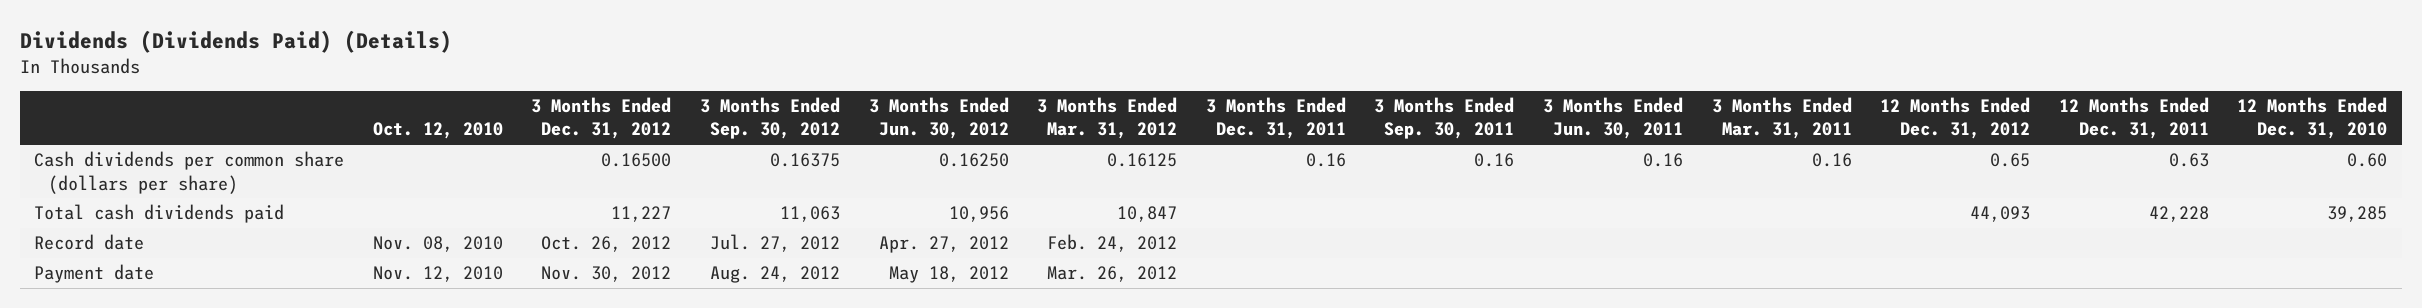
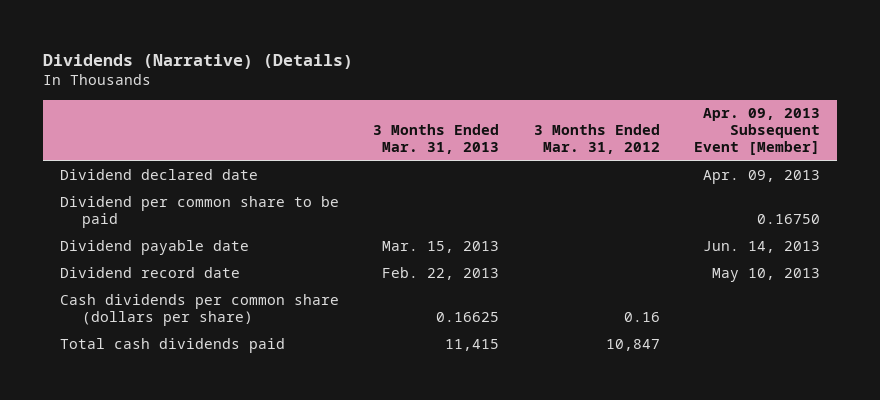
- Dividends (Dividends Paid) (Details)
+ Dividends (Narrative) (Details)
- | Oct. 12, 2010 | 3 Months Ended Dec. 31, 2012 | 3 Months Ended Sep. 30, 2012 | 3 Months Ended Jun. 30, 2012 | 3 Months Ended Mar. 31, 2012 | 3 Months Ended Dec. 31, 2011 | 3 Months Ended Sep. 30, 2011 | 3 Months Ended Jun. 30, 2011 | 3 Months Ended Mar. 31, 2011 | 12 Months Ended Dec. 31, 2012 | 12 Months Ended Dec. 31, 2011 | 12 Months Ended Dec. 31, 2010
+ | 3 Months Ended Mar. 31, 2013 | 3 Months Ended Mar. 31, 2012 | Apr. 09, 2013 Subsequent Event [Member]
- Cash dividends per common share (dollars per share) | | 0.16500 | 0.16375 | 0.16250 | 0.16125 | 0.16 | 0.16 | 0.16 | 0.16 | 0.65 | 0.63 | 0.60
+ Dividend declared date | | | Apr. 09, 2013
+ Dividend per common share to be paid | | | 0.16750
+ Dividend payable date | Mar. 15, 2013 | | Jun. 14, 2013
+ Dividend record date | Feb. 22, 2013 | | May 10, 2013
+ Cash dividends per common share (dollars per share) | 0.16625 | 0.16 |
- Record date | Nov. 08, 2010 | Oct. 26, 2012 | Jul. 27, 2012 | Apr. 27, 2012 | Feb. 24, 2012 | | | | | | |
- Payment date | Nov. 12, 2010 | Nov. 30, 2012 | Aug. 24, 2012 | May 18, 2012 | Mar. 26, 2012 | | | | | | |

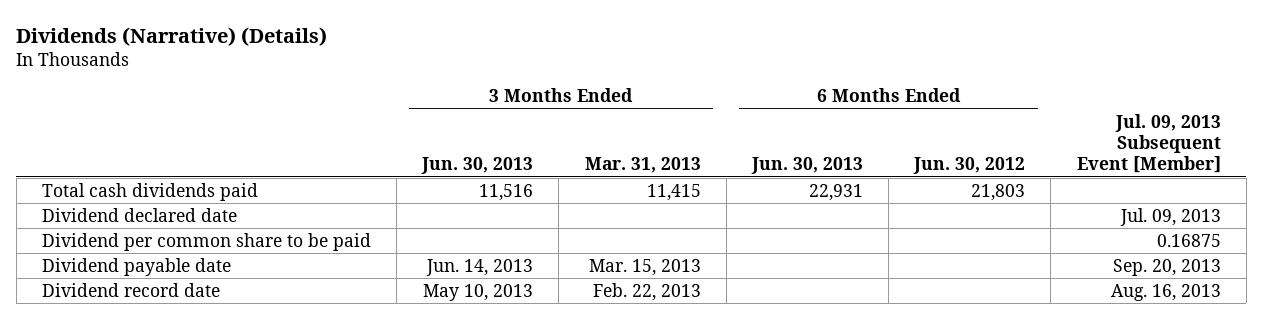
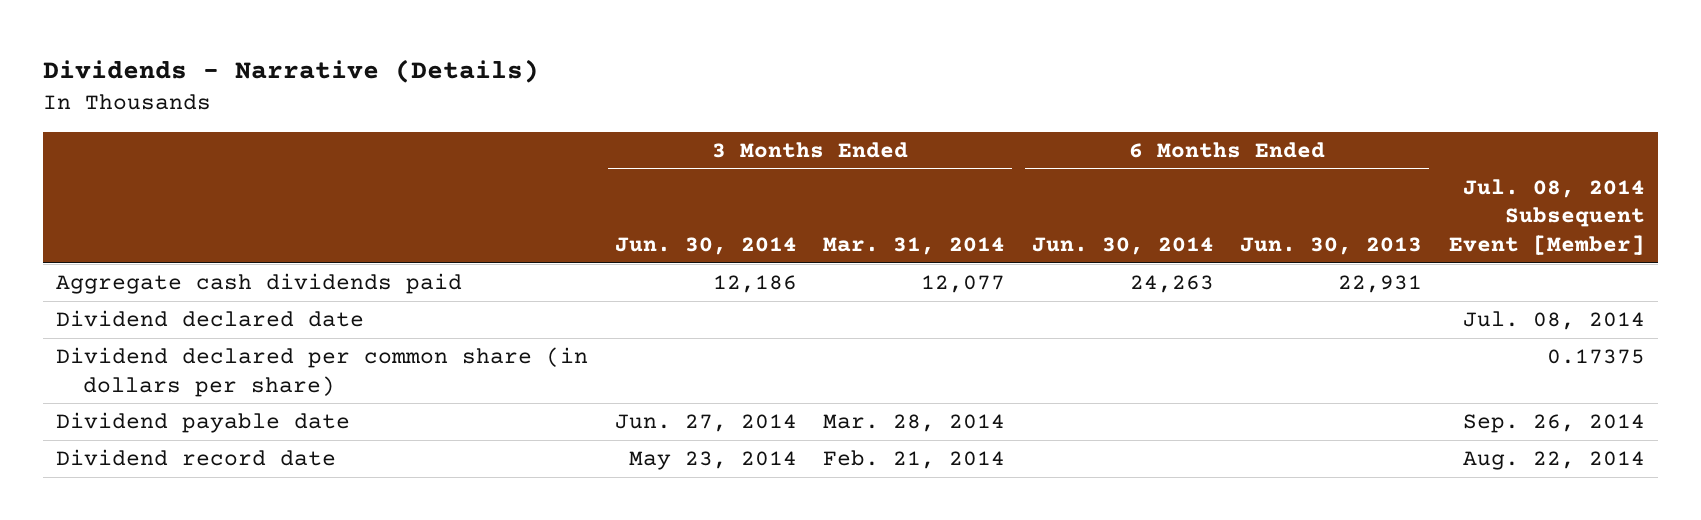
- Dividends (Narrative) (Details)
+ Dividends - Narrative (Details)
- | 3 Months Ended Jun. 30, 2013 | 3 Months Ended Mar. 31, 2013 | 6 Months Ended Jun. 30, 2013 | 6 Months Ended Jun. 30, 2012 | Jul. 09, 2013 Subsequent Event [Member]
+ | 3 Months Ended Jun. 30, 2014 | 3 Months Ended Mar. 31, 2014 | 6 Months Ended Jun. 30, 2014 | 6 Months Ended Jun. 30, 2013 | Jul. 08, 2014 Subsequent Event [Member]
- Total cash dividends paid | 11,516 | 11,415 | 22,931 | 21,803 |
+ Aggregate cash dividends paid | 12,186 | 12,077 | 24,263 | 22,931 |
- Dividend per common share to be paid | | | | | 0.16875
+ Dividend declared per common share (in dollars per share) | | | | | 0.17375

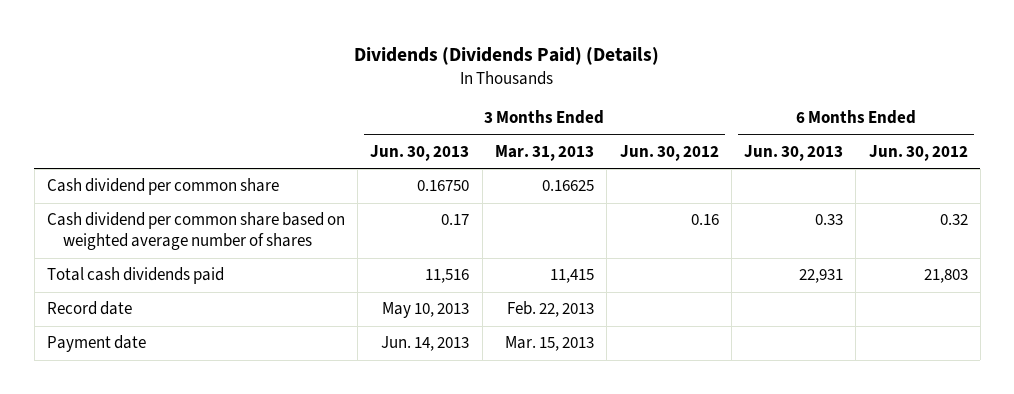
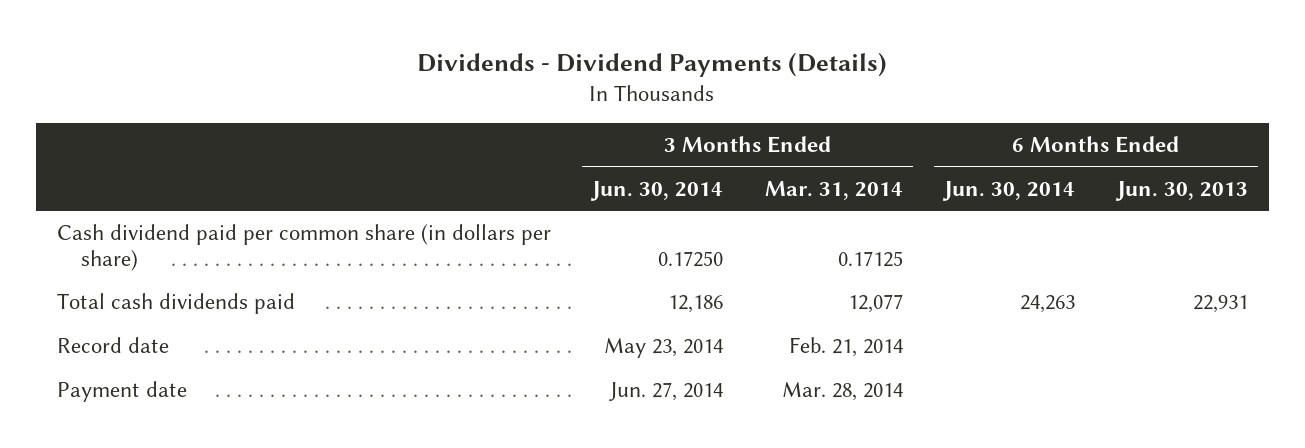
- Dividends (Dividends Paid) (Details)
+ Dividends - Dividend Payments (Details)
- | 3 Months Ended Jun. 30, 2013 | 3 Months Ended Mar. 31, 2013 | 3 Months Ended Jun. 30, 2012 | 6 Months Ended Jun. 30, 2013 | 6 Months Ended Jun. 30, 2012
+ | 3 Months Ended Jun. 30, 2014 | 3 Months Ended Mar. 31, 2014 | 6 Months Ended Jun. 30, 2014 | 6 Months Ended Jun. 30, 2013
- Cash dividend per common share | 0.16750 | 0.16625 | | |
- Cash dividend per common share based on weighted average number of shares | 0.17 | | 0.16 | 0.33 | 0.32
+ Cash dividend paid per common share (in dollars per share) | 0.17250 | 0.17125 | |

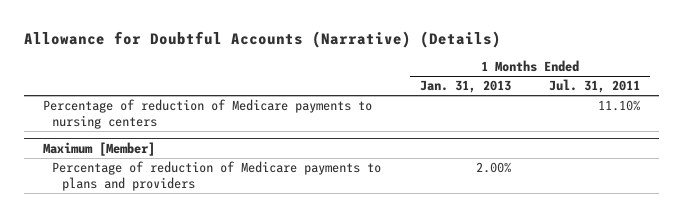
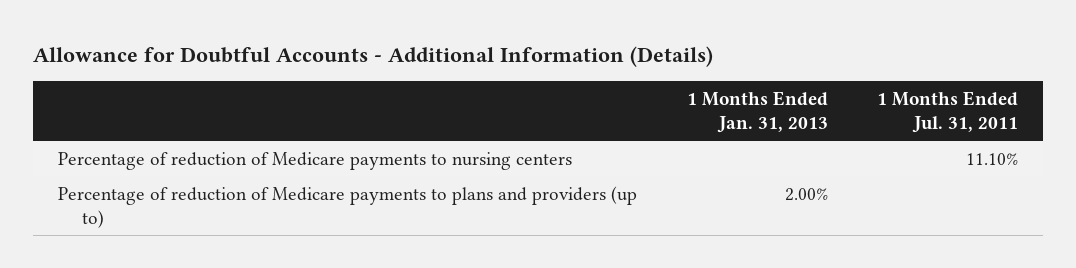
- Allowance for Doubtful Accounts (Narrative) (Details)
+ Allowance for Doubtful Accounts - Additional Information (Details)
- Maximum [Member]
- Percentage of reduction of Medicare payments to plans and providers | 2.00% |
+ Percentage of reduction of Medicare payments to plans and providers (up to) | 2.00% |

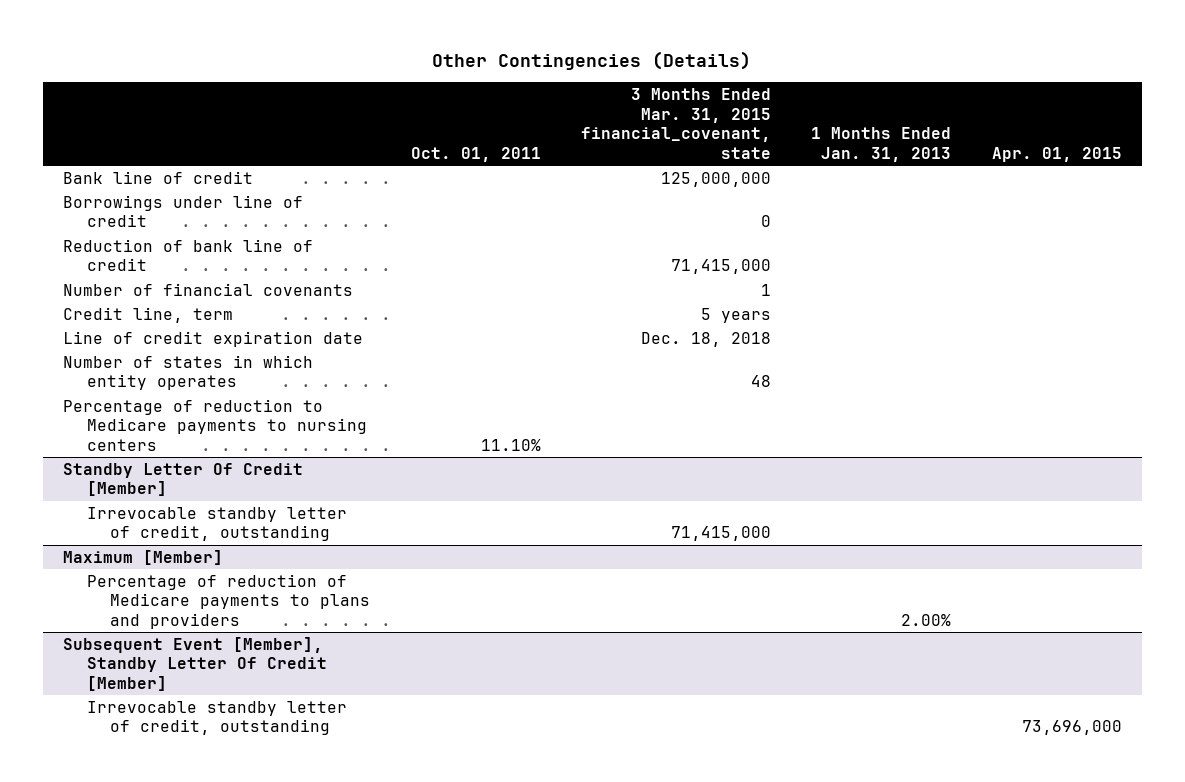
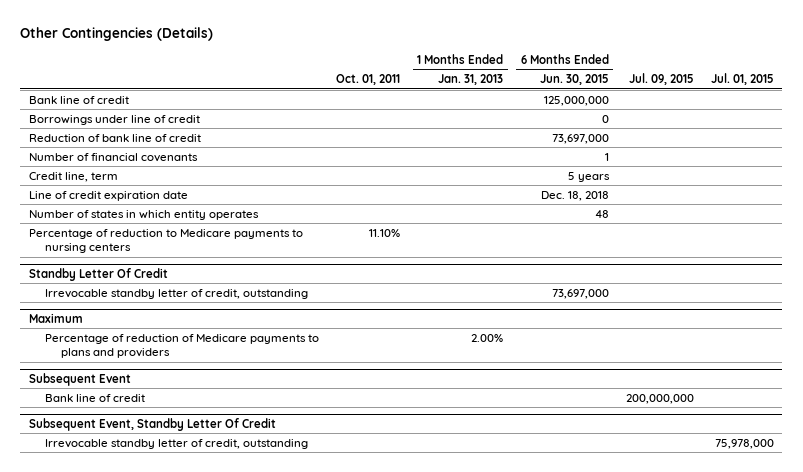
- | Oct. 01, 2011 | 3 Months Ended Mar. 31, 2015 financial_covenant, state | 1 Months Ended Jan. 31, 2013 | Apr. 01, 2015
+ | Oct. 01, 2011 | 1 Months Ended Jan. 31, 2013 | 6 Months Ended Jun. 30, 2015 | Jul. 09, 2015 | Jul. 01, 2015
- Standby Letter Of Credit [Member]
+ Standby Letter Of Credit
- Maximum [Member]
+ Maximum
- Subsequent Event [Member], Standby Letter Of Credit [Member]
+ Subsequent Event
+ Bank line of credit | | | | 200,000,000 |
+ Subsequent Event, Standby Letter Of Credit

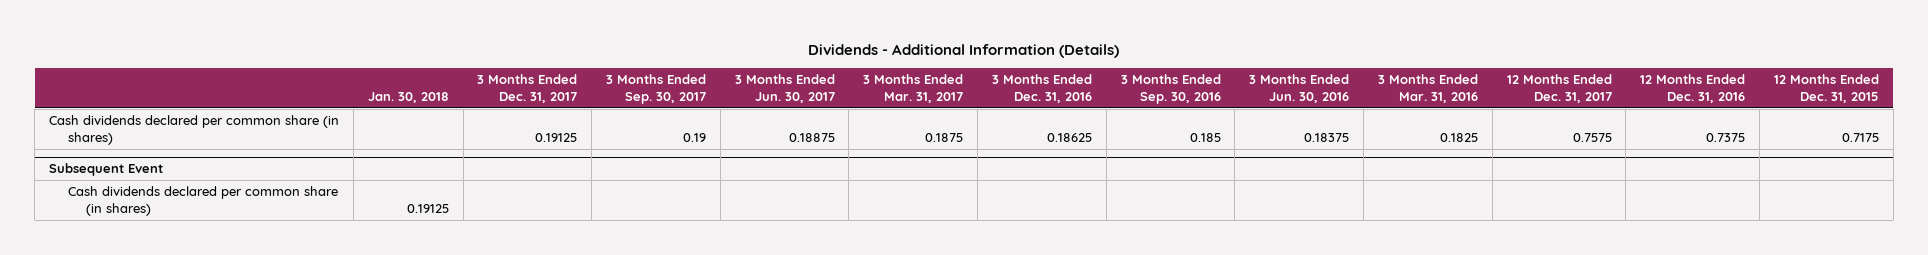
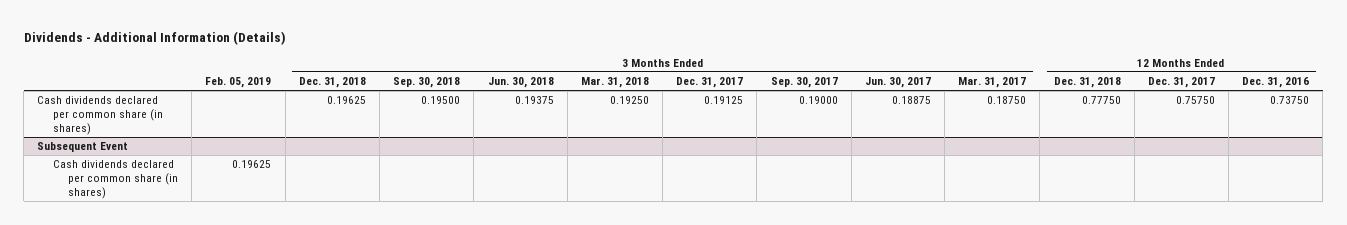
- | Jan. 30, 2018 | 3 Months Ended Dec. 31, 2017 | 3 Months Ended Sep. 30, 2017 | 3 Months Ended Jun. 30, 2017 | 3 Months Ended Mar. 31, 2017 | 3 Months Ended Dec. 31, 2016 | 3 Months Ended Sep. 30, 2016 | 3 Months Ended Jun. 30, 2016 | 3 Months Ended Mar. 31, 2016 | 12 Months Ended Dec. 31, 2017 | 12 Months Ended Dec. 31, 2016 | 12 Months Ended Dec. 31, 2015
+ | Feb. 05, 2019 | 3 Months Ended Dec. 31, 2018 | 3 Months Ended Sep. 30, 2018 | 3 Months Ended Jun. 30, 2018 | 3 Months Ended Mar. 31, 2018 | 3 Months Ended Dec. 31, 2017 | 3 Months Ended Sep. 30, 2017 | 3 Months Ended Jun. 30, 2017 | 3 Months Ended Mar. 31, 2017 | 12 Months Ended Dec. 31, 2018 | 12 Months Ended Dec. 31, 2017 | 12 Months Ended Dec. 31, 2016
- Cash dividends declared per common share (in shares) | | 0.19125 | 0.19 | 0.18875 | 0.1875 | 0.18625 | 0.185 | 0.18375 | 0.1825 | 0.7575 | 0.7375 | 0.7175
+ Cash dividends declared per common share (in shares) | | 0.19625 | 0.19500 | 0.19375 | 0.19250 | 0.19125 | 0.19000 | 0.18875 | 0.18750 | 0.77750 | 0.75750 | 0.73750

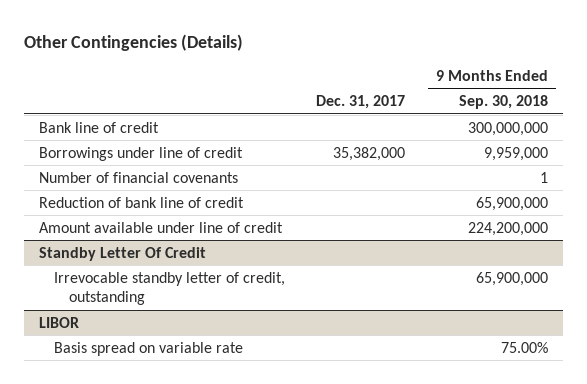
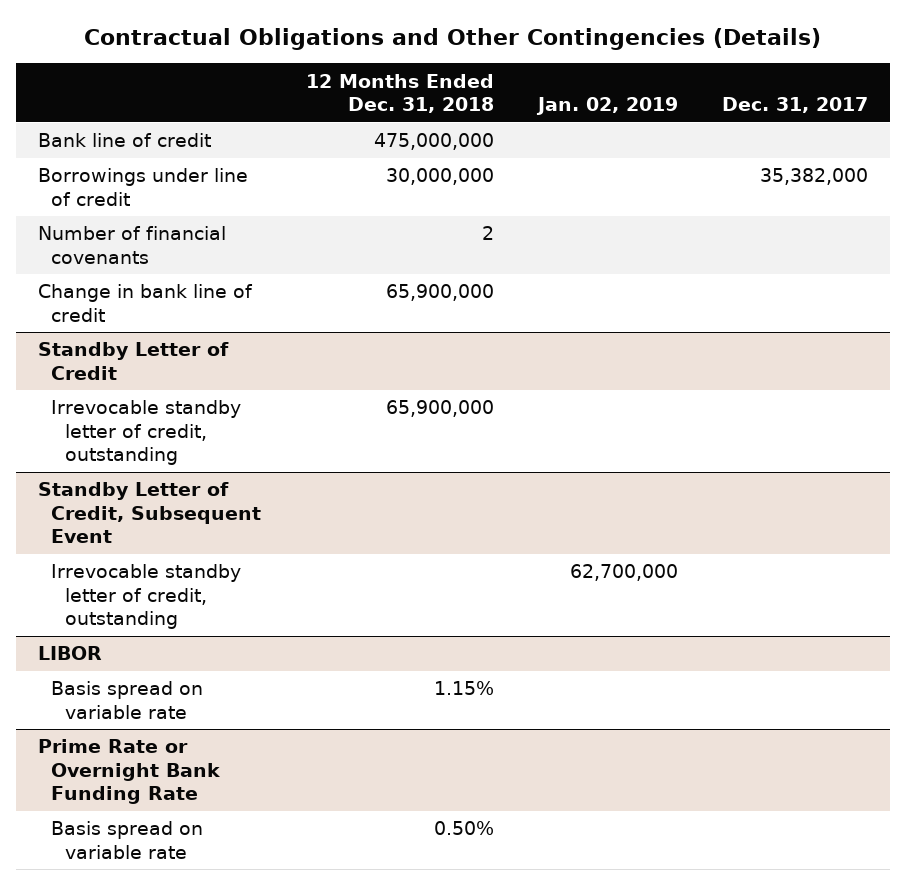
- Other Contingencies (Details)
+ Contractual Obligations and Other Contingencies (Details)
- | Dec. 31, 2017 | 9 Months Ended Sep. 30, 2018
+ | 12 Months Ended Dec. 31, 2018 | Jan. 02, 2019 | Dec. 31, 2017
- Reduction of bank line of credit | | 65,900,000
- Amount available under line of credit | | 224,200,000
- Standby Letter Of Credit
+ Change in bank line of credit | 65,900,000 | |
+ Standby Letter of Credit
+ Standby Letter of Credit, Subsequent Event
+ Irrevocable standby letter of credit, outstanding | | 62,700,000 |
+ Prime Rate or Overnight Bank Funding Rate
+ Basis spread on variable rate | 0.50% | |

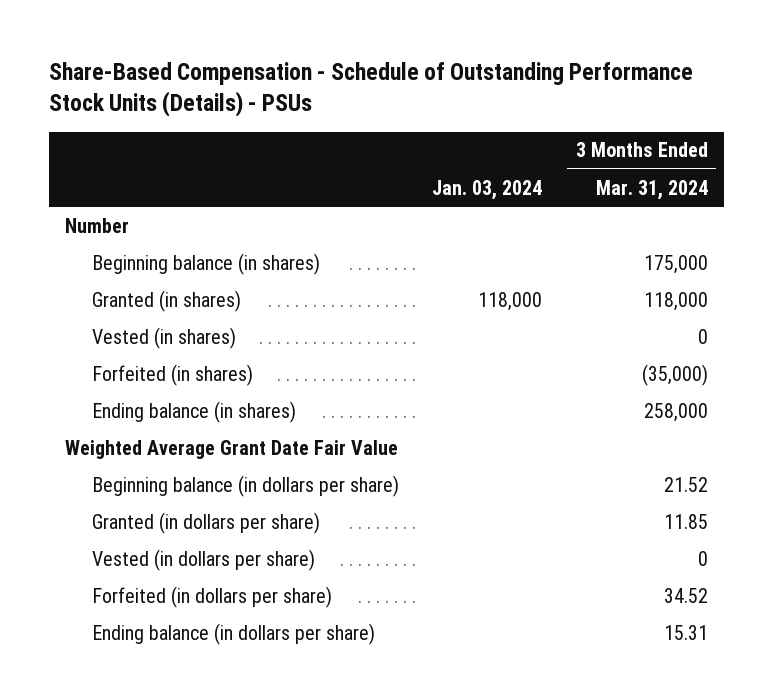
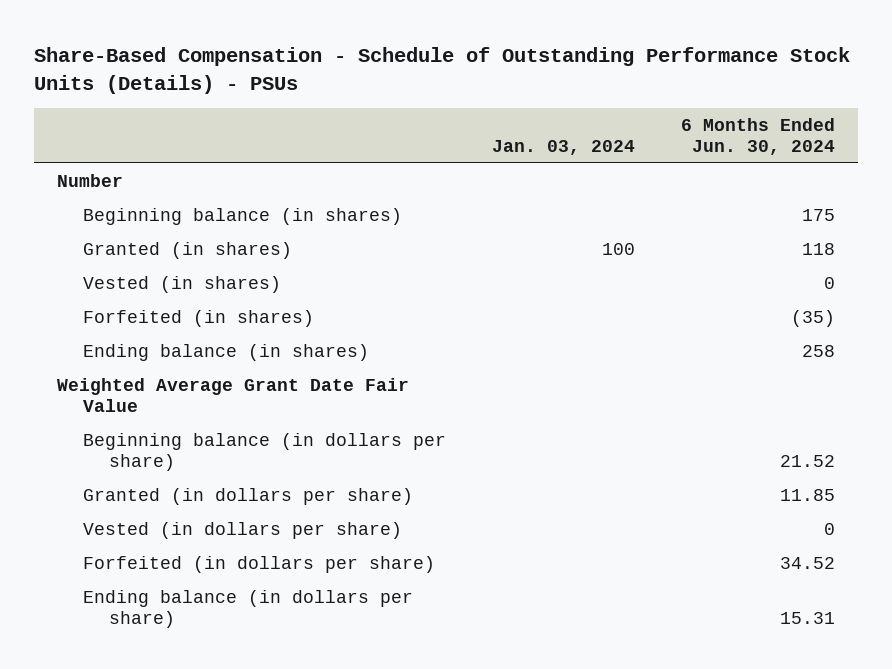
- | Jan. 03, 2024 | 3 Months Ended Mar. 31, 2024
+ | Jan. 03, 2024 | 6 Months Ended Jun. 30, 2024
- Granted (in shares) | 118,000 | 118,000
+ Granted (in shares) | 100 | 118

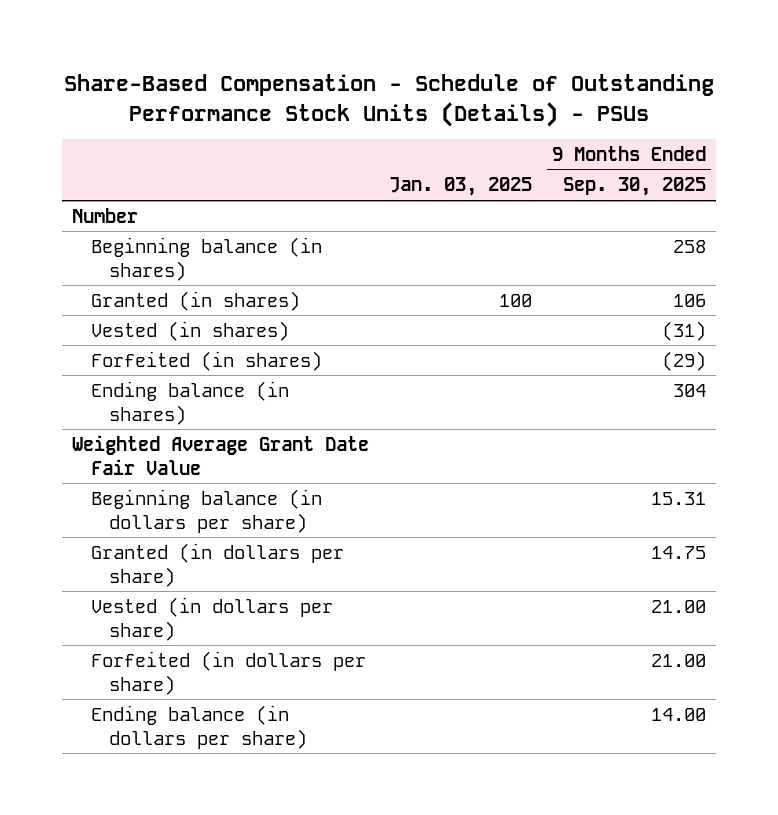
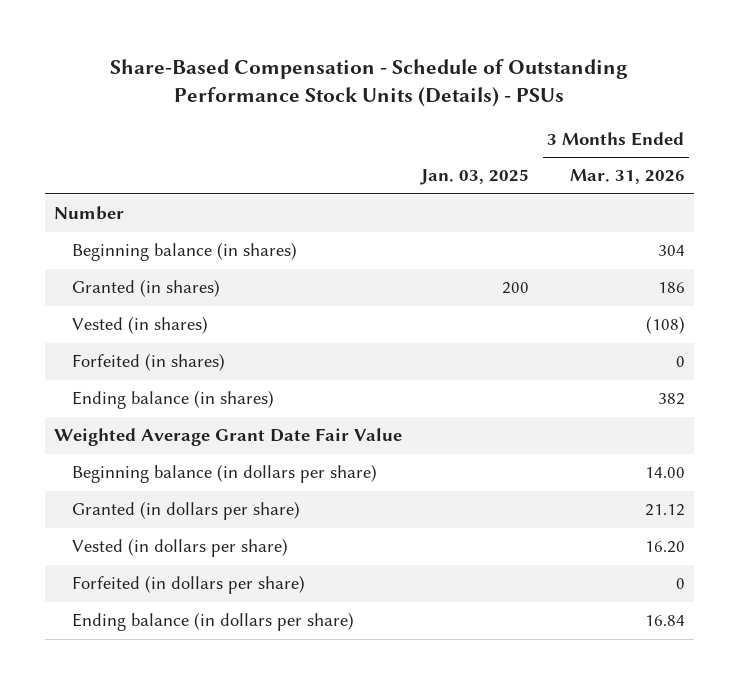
- | Jan. 03, 2025 | 9 Months Ended Sep. 30, 2025
+ | Jan. 03, 2025 | 3 Months Ended Mar. 31, 2026
- Granted (in shares) | 100 | 106
+ Granted (in shares) | 200 | 186

